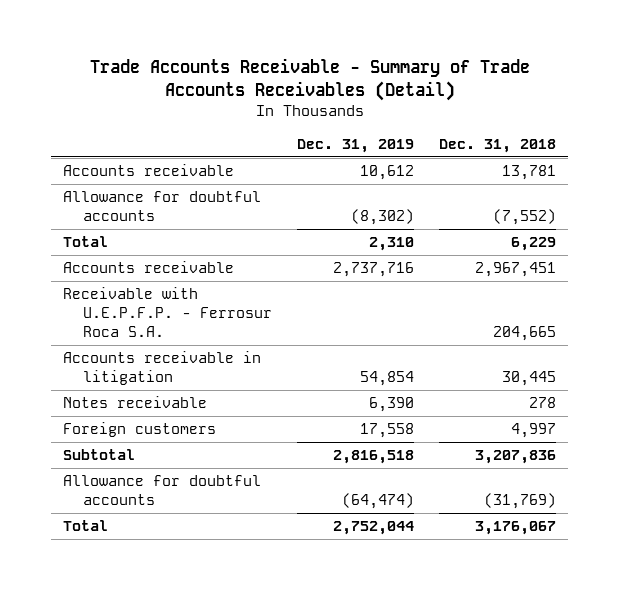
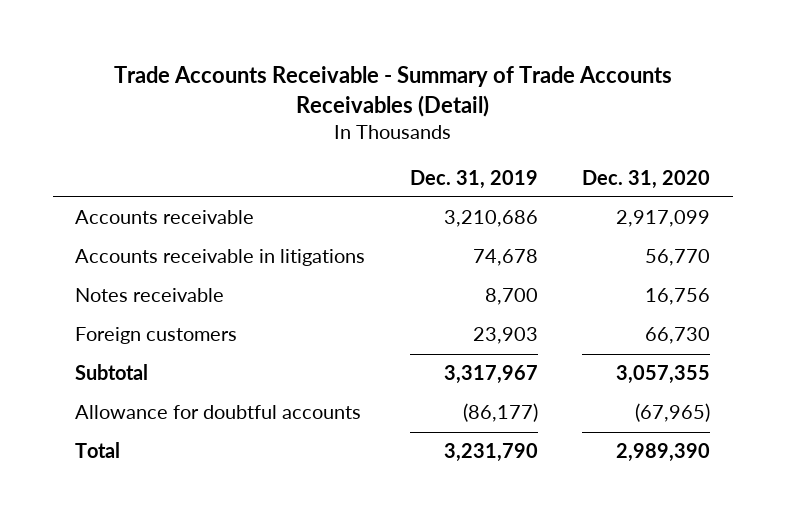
- | Dec. 31, 2019 | Dec. 31, 2018
+ | Dec. 31, 2019 | Dec. 31, 2020
- Accounts receivable | 10,612 | 13,781
- Allowance for doubtful accounts | (8,302) | (7,552)
- Total | 2,310 | 6,229
- Accounts receivable | 2,737,716 | 2,967,451
- Receivable with U.E.P.F.P. - Ferrosur Roca S.A. | | 204,665
- Accounts receivable in litigation | 54,854 | 30,445
- Notes receivable | 6,390 | 278
- Foreign customers | 17,558 | 4,997
- Subtotal | 2,816,518 | 3,207,836
- Allowance for doubtful accounts | (64,474) | (31,769)
- Total | 2,752,044 | 3,176,067
+ Accounts receivable | 3,210,686 | 2,917,099
+ Accounts receivable in litigations | 74,678 | 56,770
+ Notes receivable | 8,700 | 16,756
+ Foreign customers | 23,903 | 66,730
+ Subtotal | 3,317,967 | 3,057,355
+ Allowance for doubtful accounts | (86,177) | (67,965)
+ Total | 3,231,790 | 2,989,390

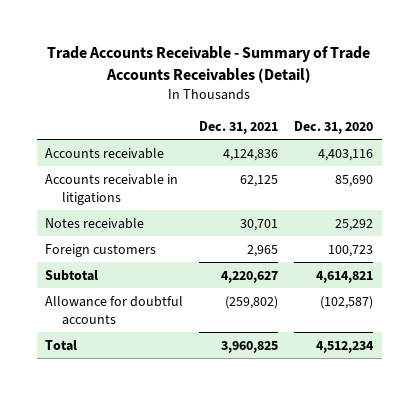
- | Dec. 31, 2019 | Dec. 31, 2020
+ | Dec. 31, 2021 | Dec. 31, 2020
- Accounts receivable | 3,210,686 | 2,917,099
- Accounts receivable in litigations | 74,678 | 56,770
- Notes receivable | 8,700 | 16,756
- Foreign customers | 23,903 | 66,730
- Subtotal | 3,317,967 | 3,057,355
- Allowance for doubtful accounts | (86,177) | (67,965)
- Total | 3,231,790 | 2,989,390
+ Accounts receivable | 4,124,836 | 4,403,116
+ Accounts receivable in litigations | 62,125 | 85,690
+ Notes receivable | 30,701 | 25,292
+ Foreign customers | 2,965 | 100,723
+ Subtotal | 4,220,627 | 4,614,821
+ Allowance for doubtful accounts | (259,802) | (102,587)
+ Total | 3,960,825 | 4,512,234

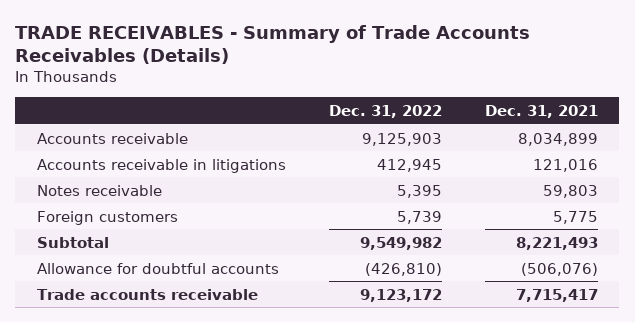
- Trade Accounts Receivable - Summary of Trade Accounts Receivables (Detail)
+ TRADE RECEIVABLES - Summary of Trade Accounts Receivables (Details)
- | Dec. 31, 2021 | Dec. 31, 2020
+ | Dec. 31, 2022 | Dec. 31, 2021
- Accounts receivable | 4,124,836 | 4,403,116
- Accounts receivable in litigations | 62,125 | 85,690
- Notes receivable | 30,701 | 25,292
- Foreign customers | 2,965 | 100,723
- Subtotal | 4,220,627 | 4,614,821
- Allowance for doubtful accounts | (259,802) | (102,587)
- Total | 3,960,825 | 4,512,234
+ Accounts receivable | 9,125,903 | 8,034,899
+ Accounts receivable in litigations | 412,945 | 121,016
+ Notes receivable | 5,395 | 59,803
+ Foreign customers | 5,739 | 5,775
+ Subtotal | 9,549,982 | 8,221,493
+ Allowance for doubtful accounts | (426,810) | (506,076)
+ Trade accounts receivable | 9,123,172 | 7,715,417

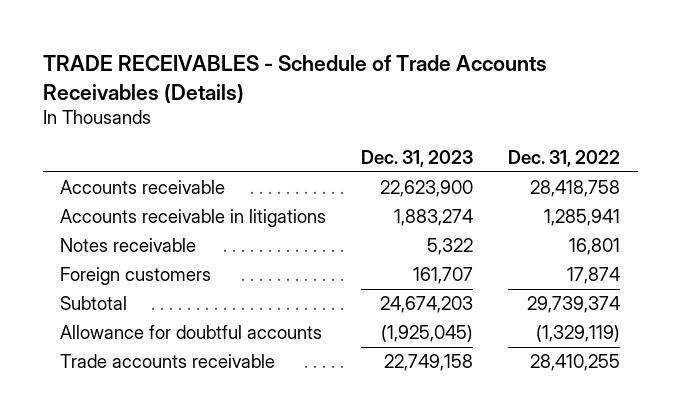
- TRADE RECEIVABLES - Summary of Trade Accounts Receivables (Details)
+ TRADE RECEIVABLES - Schedule of Trade Accounts Receivables (Details)
- | Dec. 31, 2022 | Dec. 31, 2021
+ | Dec. 31, 2023 | Dec. 31, 2022
- Accounts receivable | 9,125,903 | 8,034,899
- Accounts receivable in litigations | 412,945 | 121,016
- Notes receivable | 5,395 | 59,803
- Foreign customers | 5,739 | 5,775
- Subtotal | 9,549,982 | 8,221,493
- Allowance for doubtful accounts | (426,810) | (506,076)
- Trade accounts receivable | 9,123,172 | 7,715,417
+ Accounts receivable | 22,623,900 | 28,418,758
+ Accounts receivable in litigations | 1,883,274 | 1,285,941
+ Notes receivable | 5,322 | 16,801
+ Foreign customers | 161,707 | 17,874
+ Subtotal | 24,674,203 | 29,739,374
+ Allowance for doubtful accounts | (1,925,045) | (1,329,119)
+ Trade accounts receivable | 22,749,158 | 28,410,255

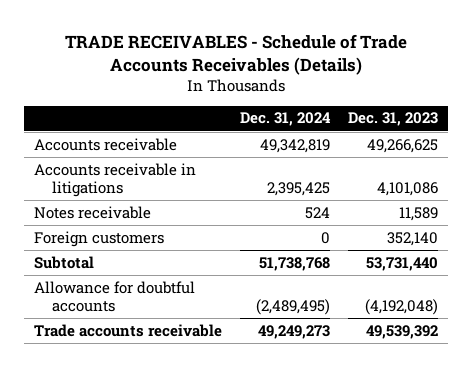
- | Dec. 31, 2023 | Dec. 31, 2022
+ | Dec. 31, 2024 | Dec. 31, 2023
- Accounts receivable | 22,623,900 | 28,418,758
- Accounts receivable in litigations | 1,883,274 | 1,285,941
- Notes receivable | 5,322 | 16,801
- Foreign customers | 161,707 | 17,874
- Subtotal | 24,674,203 | 29,739,374
- Allowance for doubtful accounts | (1,925,045) | (1,329,119)
- Trade accounts receivable | 22,749,158 | 28,410,255
+ Accounts receivable | 49,342,819 | 49,266,625
+ Accounts receivable in litigations | 2,395,425 | 4,101,086
+ Notes receivable | 524 | 11,589
+ Foreign customers | 0 | 352,140
+ Subtotal | 51,738,768 | 53,731,440
+ Allowance for doubtful accounts | (2,489,495) | (4,192,048)
+ Trade accounts receivable | 49,249,273 | 49,539,392

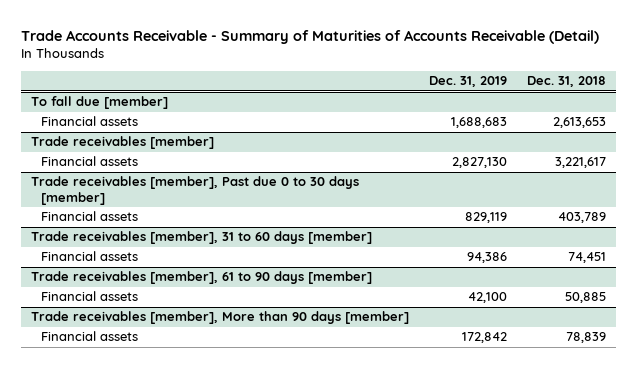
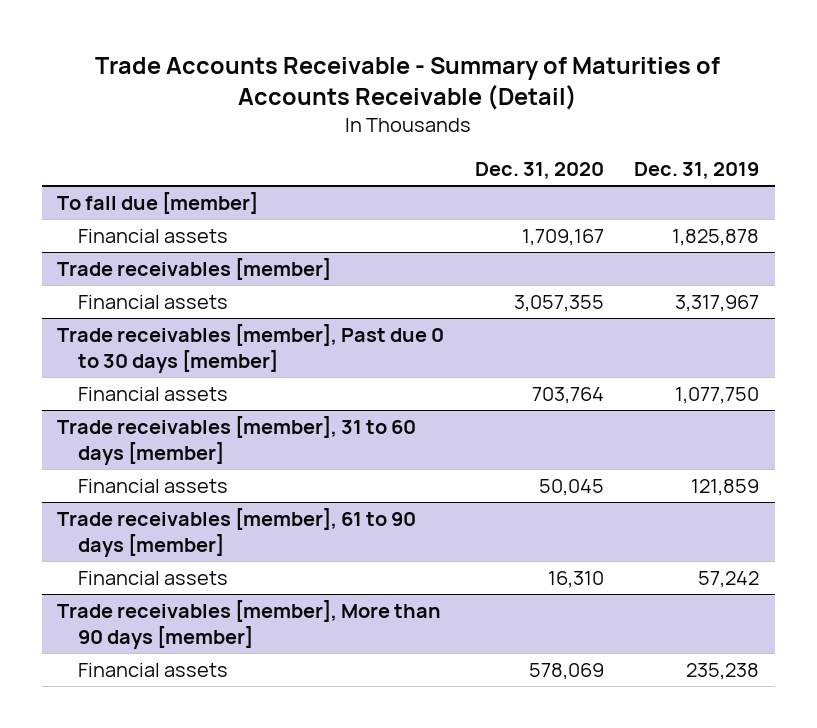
- | Dec. 31, 2019 | Dec. 31, 2018
+ | Dec. 31, 2020 | Dec. 31, 2019
@ To fall due [member]
- Financial assets | 1,688,683 | 2,613,653
+ Financial assets | 1,709,167 | 1,825,878
@ Trade receivables [member]
- Financial assets | 2,827,130 | 3,221,617
+ Financial assets | 3,057,355 | 3,317,967
@ Trade receivables [member], Past due 0 to 30 days [member]
- Financial assets | 829,119 | 403,789
+ Financial assets | 703,764 | 1,077,750
@ Trade receivables [member], 31 to 60 days [member]
- Financial assets | 94,386 | 74,451
+ Financial assets | 50,045 | 121,859
@ Trade receivables [member], 61 to 90 days [member]
- Financial assets | 42,100 | 50,885
+ Financial assets | 16,310 | 57,242
@ Trade receivables [member], More than 90 days [member]
- Financial assets | 172,842 | 78,839
+ Financial assets | 578,069 | 235,238

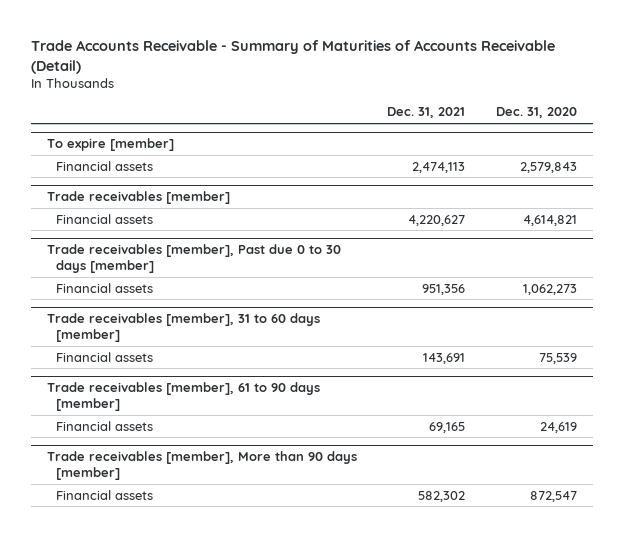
- | Dec. 31, 2020 | Dec. 31, 2019
+ | Dec. 31, 2021 | Dec. 31, 2020
- To fall due [member]
- Financial assets | 1,709,167 | 1,825,878
+ To expire [member]
+ Financial assets | 2,474,113 | 2,579,843
@ Trade receivables [member]
- Financial assets | 3,057,355 | 3,317,967
+ Financial assets | 4,220,627 | 4,614,821
@ Trade receivables [member], Past due 0 to 30 days [member]
- Financial assets | 703,764 | 1,077,750
+ Financial assets | 951,356 | 1,062,273
@ Trade receivables [member], 31 to 60 days [member]
- Financial assets | 50,045 | 121,859
+ Financial assets | 143,691 | 75,539
@ Trade receivables [member], 61 to 90 days [member]
- Financial assets | 16,310 | 57,242
+ Financial assets | 69,165 | 24,619
@ Trade receivables [member], More than 90 days [member]
- Financial assets | 578,069 | 235,238
+ Financial assets | 582,302 | 872,547

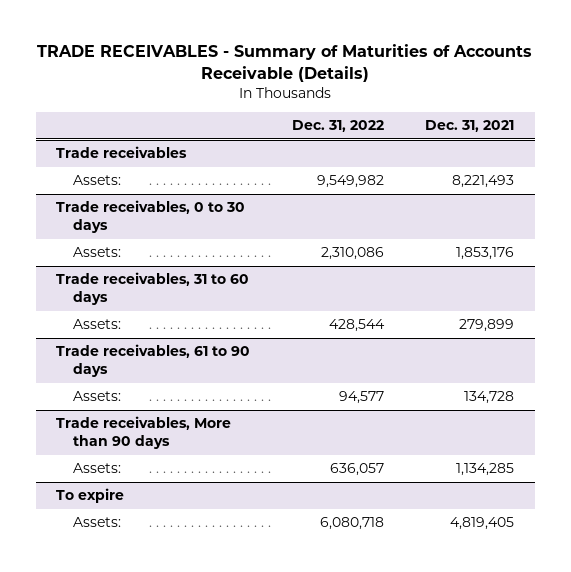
- Trade Accounts Receivable - Summary of Maturities of Accounts Receivable (Detail)
+ TRADE RECEIVABLES - Summary of Maturities of Accounts Receivable (Details)
- | Dec. 31, 2021 | Dec. 31, 2020
+ | Dec. 31, 2022 | Dec. 31, 2021
- To expire [member]
- Financial assets | 2,474,113 | 2,579,843
- Trade receivables [member]
- Financial assets | 4,220,627 | 4,614,821
- Trade receivables [member], Past due 0 to 30 days [member]
- Financial assets | 951,356 | 1,062,273
- Trade receivables [member], 31 to 60 days [member]
- Financial assets | 143,691 | 75,539
- Trade receivables [member], 61 to 90 days [member]
- Financial assets | 69,165 | 24,619
- Trade receivables [member], More than 90 days [member]
- Financial assets | 582,302 | 872,547
+ Trade receivables
+ Assets: | 9,549,982 | 8,221,493
+ Trade receivables, 0 to 30 days
+ Assets: | 2,310,086 | 1,853,176
+ Trade receivables, 31 to 60 days
+ Assets: | 428,544 | 279,899
+ Trade receivables, 61 to 90 days
+ Assets: | 94,577 | 134,728
+ Trade receivables, More than 90 days
+ Assets: | 636,057 | 1,134,285
+ To expire
+ Assets: | 6,080,718 | 4,819,405

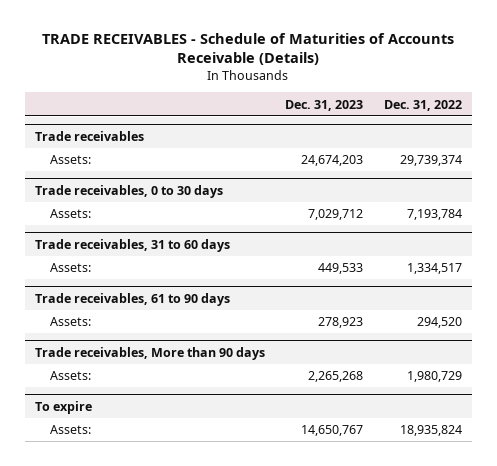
- TRADE RECEIVABLES - Summary of Maturities of Accounts Receivable (Details)
+ TRADE RECEIVABLES - Schedule of Maturities of Accounts Receivable (Details)
- | Dec. 31, 2022 | Dec. 31, 2021
+ | Dec. 31, 2023 | Dec. 31, 2022
@ Trade receivables
- Assets: | 9,549,982 | 8,221,493
+ Assets: | 24,674,203 | 29,739,374
@ Trade receivables, 0 to 30 days
- Assets: | 2,310,086 | 1,853,176
+ Assets: | 7,029,712 | 7,193,784
@ Trade receivables, 31 to 60 days
- Assets: | 428,544 | 279,899
+ Assets: | 449,533 | 1,334,517
@ Trade receivables, 61 to 90 days
- Assets: | 94,577 | 134,728
+ Assets: | 278,923 | 294,520
@ Trade receivables, More than 90 days
- Assets: | 636,057 | 1,134,285
+ Assets: | 2,265,268 | 1,980,729
@ To expire
- Assets: | 6,080,718 | 4,819,405
+ Assets: | 14,650,767 | 18,935,824

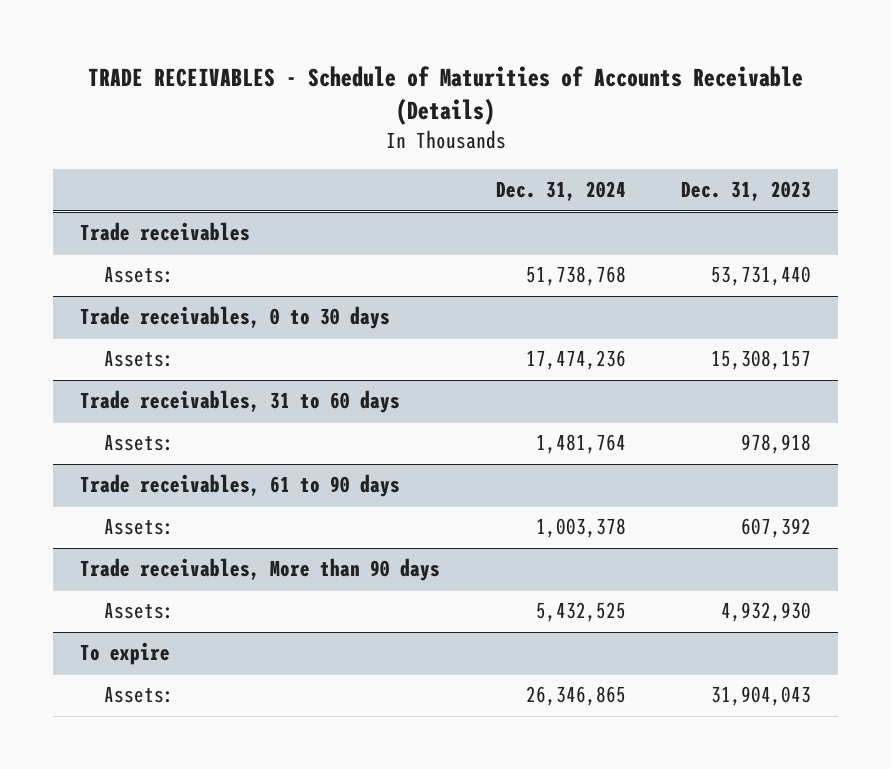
- | Dec. 31, 2023 | Dec. 31, 2022
+ | Dec. 31, 2024 | Dec. 31, 2023
@ Trade receivables
- Assets: | 24,674,203 | 29,739,374
+ Assets: | 51,738,768 | 53,731,440
@ Trade receivables, 0 to 30 days
- Assets: | 7,029,712 | 7,193,784
+ Assets: | 17,474,236 | 15,308,157
@ Trade receivables, 31 to 60 days
- Assets: | 449,533 | 1,334,517
+ Assets: | 1,481,764 | 978,918
@ Trade receivables, 61 to 90 days
- Assets: | 278,923 | 294,520
+ Assets: | 1,003,378 | 607,392
@ Trade receivables, More than 90 days
- Assets: | 2,265,268 | 1,980,729
+ Assets: | 5,432,525 | 4,932,930
@ To expire
- Assets: | 14,650,767 | 18,935,824
+ Assets: | 26,346,865 | 31,904,043

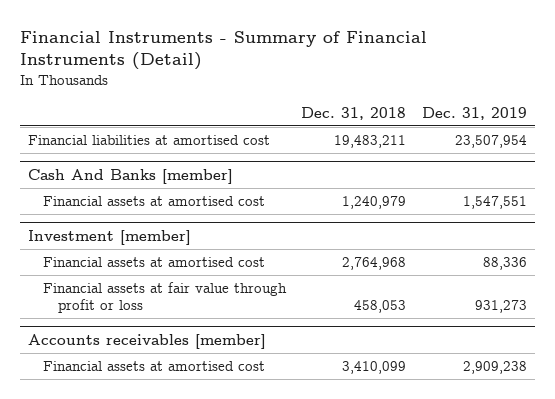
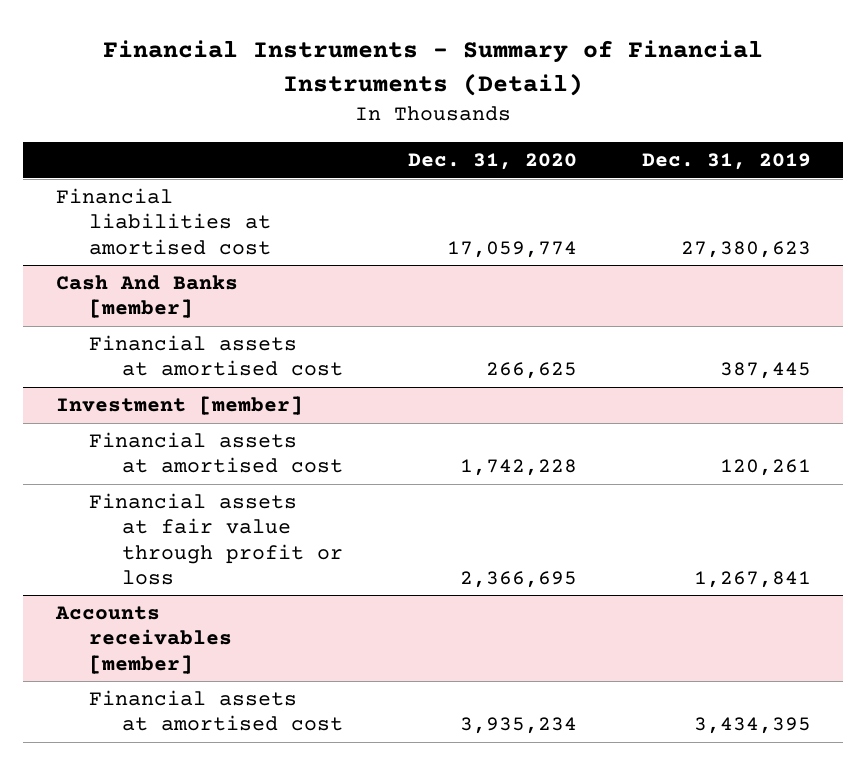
- | Dec. 31, 2018 | Dec. 31, 2019
+ | Dec. 31, 2020 | Dec. 31, 2019
- Financial liabilities at amortised cost | 19,483,211 | 23,507,954
+ Financial liabilities at amortised cost | 17,059,774 | 27,380,623
@ Cash And Banks [member]
- Financial assets at amortised cost | 1,240,979 | 1,547,551
+ Financial assets at amortised cost | 266,625 | 387,445
@ Investment [member]
- Financial assets at amortised cost | 2,764,968 | 88,336
- Financial assets at fair value through profit or loss | 458,053 | 931,273
+ Financial assets at amortised cost | 1,742,228 | 120,261
+ Financial assets at fair value through profit or loss | 2,366,695 | 1,267,841
@ Accounts receivables [member]
- Financial assets at amortised cost | 3,410,099 | 2,909,238
+ Financial assets at amortised cost | 3,935,234 | 3,434,395

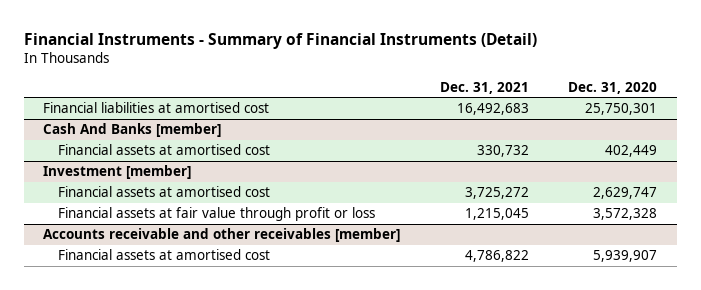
- | Dec. 31, 2020 | Dec. 31, 2019
+ | Dec. 31, 2021 | Dec. 31, 2020
- Financial liabilities at amortised cost | 17,059,774 | 27,380,623
+ Financial liabilities at amortised cost | 16,492,683 | 25,750,301
@ Cash And Banks [member]
- Financial assets at amortised cost | 266,625 | 387,445
+ Financial assets at amortised cost | 330,732 | 402,449
@ Investment [member]
- Financial assets at amortised cost | 1,742,228 | 120,261
- Financial assets at fair value through profit or loss | 2,366,695 | 1,267,841
- Accounts receivables [member]
- Financial assets at amortised cost | 3,935,234 | 3,434,395
@ Investment [member]
+ Financial assets at amortised cost | 3,725,272 | 2,629,747
+ Financial assets at fair value through profit or loss | 1,215,045 | 3,572,328
+ Accounts receivable and other receivables [member]
+ Financial assets at amortised cost | 4,786,822 | 5,939,907

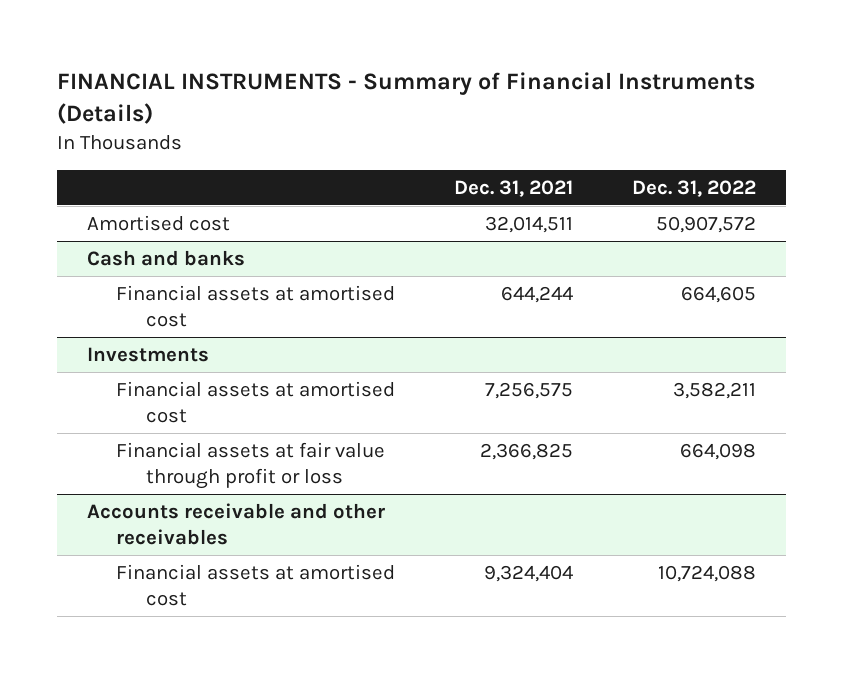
- Financial Instruments - Summary of Financial Instruments (Detail)
+ FINANCIAL INSTRUMENTS - Summary of Financial Instruments (Details)
- | Dec. 31, 2021 | Dec. 31, 2020
+ | Dec. 31, 2021 | Dec. 31, 2022
- Financial liabilities at amortised cost | 16,492,683 | 25,750,301
- Cash And Banks [member]
- Financial assets at amortised cost | 330,732 | 402,449
- Investment [member]
- Financial assets at amortised cost | 3,725,272 | 2,629,747
- Financial assets at fair value through profit or loss | 1,215,045 | 3,572,328
- Accounts receivable and other receivables [member]
- Financial assets at amortised cost | 4,786,822 | 5,939,907
+ Amortised cost | 32,014,511 | 50,907,572
+ Cash and banks
+ Financial assets at amortised cost | 644,244 | 664,605
+ Investments
+ Financial assets at amortised cost | 7,256,575 | 3,582,211
+ Financial assets at fair value through profit or loss | 2,366,825 | 664,098
+ Accounts receivable and other receivables
+ Financial assets at amortised cost | 9,324,404 | 10,724,088

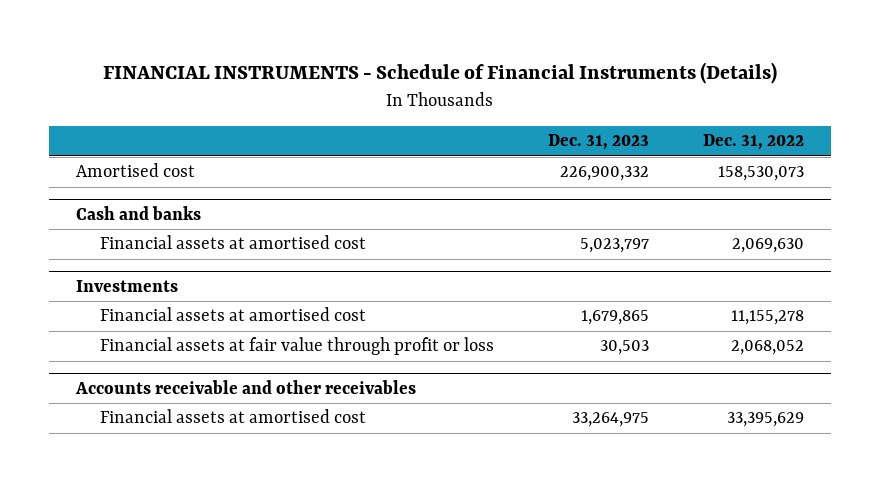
- FINANCIAL INSTRUMENTS - Summary of Financial Instruments (Details)
+ FINANCIAL INSTRUMENTS - Schedule of Financial Instruments (Details)
- | Dec. 31, 2021 | Dec. 31, 2022
+ | Dec. 31, 2023 | Dec. 31, 2022
- Amortised cost | 32,014,511 | 50,907,572
+ Amortised cost | 226,900,332 | 158,530,073
@ Cash and banks
- Financial assets at amortised cost | 644,244 | 664,605
+ Financial assets at amortised cost | 5,023,797 | 2,069,630
@ Investments
- Financial assets at amortised cost | 7,256,575 | 3,582,211
- Financial assets at fair value through profit or loss | 2,366,825 | 664,098
+ Financial assets at amortised cost | 1,679,865 | 11,155,278
+ Financial assets at fair value through profit or loss | 30,503 | 2,068,052
@ Accounts receivable and other receivables
- Financial assets at amortised cost | 9,324,404 | 10,724,088
+ Financial assets at amortised cost | 33,264,975 | 33,395,629

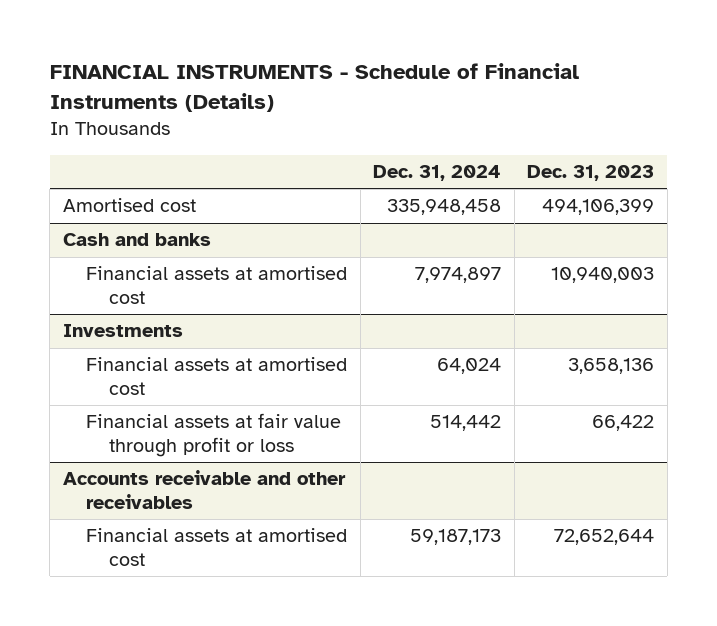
- | Dec. 31, 2023 | Dec. 31, 2022
+ | Dec. 31, 2024 | Dec. 31, 2023
- Amortised cost | 226,900,332 | 158,530,073
+ Amortised cost | 335,948,458 | 494,106,399
@ Cash and banks
- Financial assets at amortised cost | 5,023,797 | 2,069,630
+ Financial assets at amortised cost | 7,974,897 | 10,940,003
@ Investments
- Financial assets at amortised cost | 1,679,865 | 11,155,278
- Financial assets at fair value through profit or loss | 30,503 | 2,068,052
+ Financial assets at amortised cost | 64,024 | 3,658,136
+ Financial assets at fair value through profit or loss | 514,442 | 66,422
@ Accounts receivable and other receivables
- Financial assets at amortised cost | 33,264,975 | 33,395,629
+ Financial assets at amortised cost | 59,187,173 | 72,652,644

